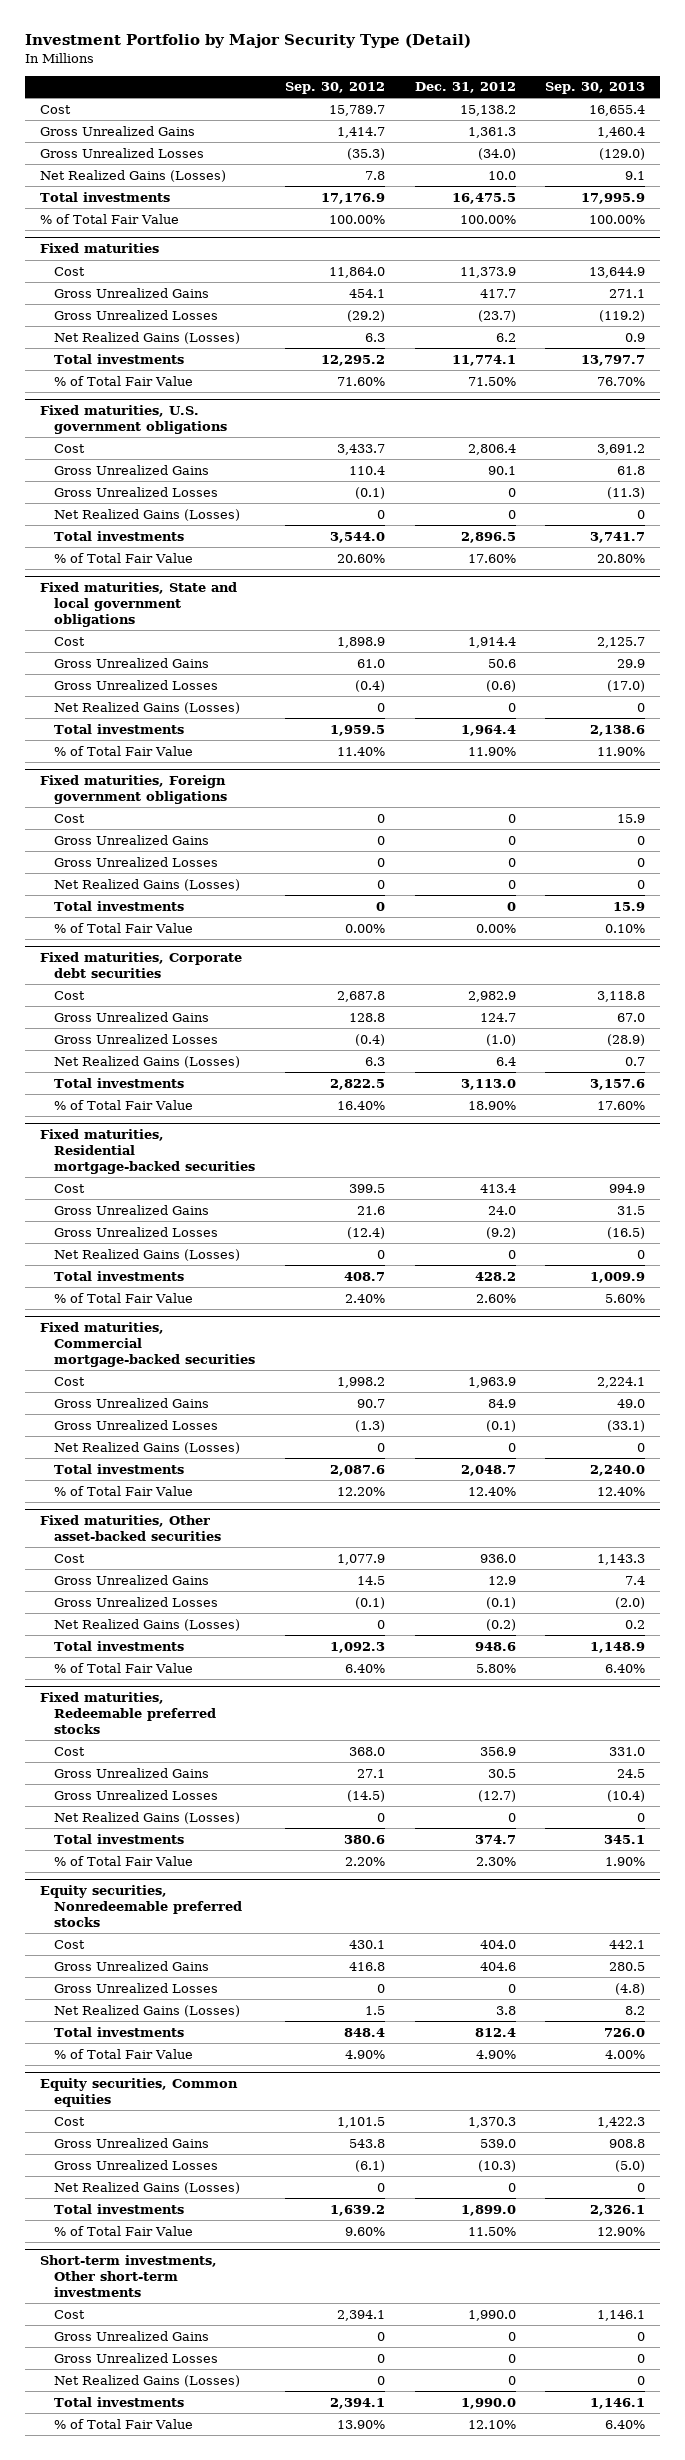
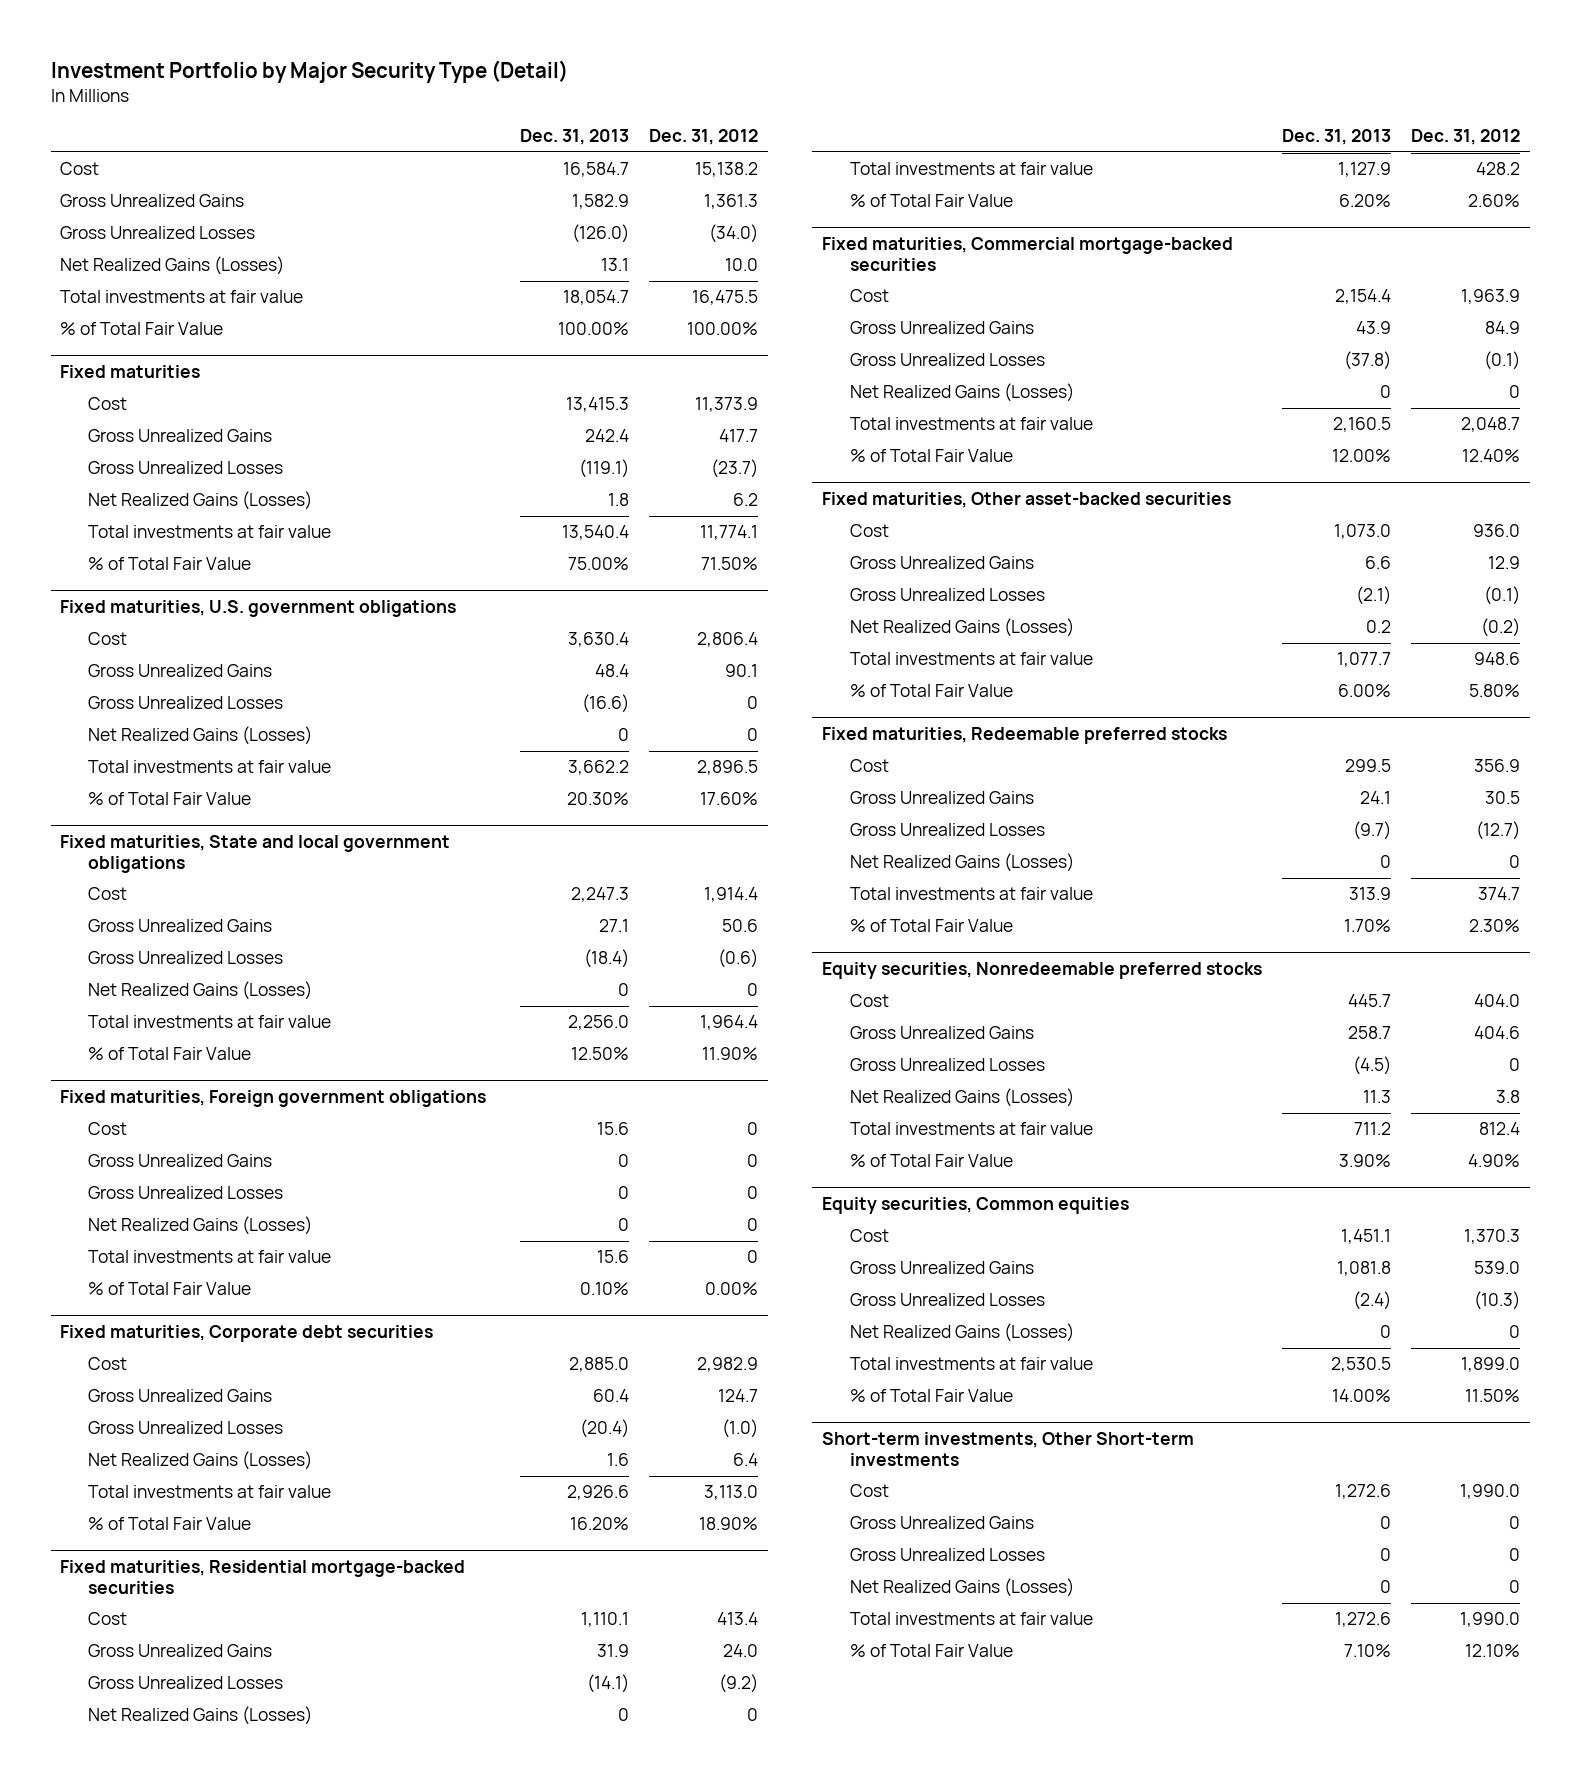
- | Sep. 30, 2012 | Dec. 31, 2012 | Sep. 30, 2013
+ | Dec. 31, 2013 | Dec. 31, 2012
- Total investments | 17,176.9 | 16,475.5 | 17,995.9
+ Total investments at fair value | 18,054.7 | 16,475.5
@ Fixed maturities
- Total investments | 12,295.2 | 11,774.1 | 13,797.7
+ Total investments at fair value | 13,540.4 | 11,774.1
@ Fixed maturities, U.S. government obligations
- Total investments | 3,544.0 | 2,896.5 | 3,741.7
+ Total investments at fair value | 3,662.2 | 2,896.5
@ Fixed maturities, State and local government obligations
- Total investments | 1,959.5 | 1,964.4 | 2,138.6
+ Total investments at fair value | 2,256.0 | 1,964.4
@ Fixed maturities, Foreign government obligations
- Total investments | 0 | 0 | 15.9
+ Total investments at fair value | 15.6 | 0
@ Fixed maturities, Corporate debt securities
- Total investments | 2,822.5 | 3,113.0 | 3,157.6
+ Total investments at fair value | 2,926.6 | 3,113.0
@ Fixed maturities, Residential mortgage-backed securities
- Total investments | 408.7 | 428.2 | 1,009.9
+ Total investments at fair value | 1,127.9 | 428.2
@ Fixed maturities, Commercial mortgage-backed securities
- Total investments | 2,087.6 | 2,048.7 | 2,240.0
+ Total investments at fair value | 2,160.5 | 2,048.7
@ Fixed maturities, Other asset-backed securities
- Total investments | 1,092.3 | 948.6 | 1,148.9
+ Total investments at fair value | 1,077.7 | 948.6
@ Fixed maturities, Redeemable preferred stocks
- Total investments | 380.6 | 374.7 | 345.1
+ Total investments at fair value | 313.9 | 374.7
@ Equity securities, Nonredeemable preferred stocks
- Total investments | 848.4 | 812.4 | 726.0
+ Total investments at fair value | 711.2 | 812.4
@ Equity securities, Common equities
- Total investments | 1,639.2 | 1,899.0 | 2,326.1
+ Total investments at fair value | 2,530.5 | 1,899.0
- Short-term investments, Other short-term investments
+ Short-term investments, Other Short-term investments
- Total investments | 2,394.1 | 1,990.0 | 1,146.1
+ Total investments at fair value | 1,272.6 | 1,990.0

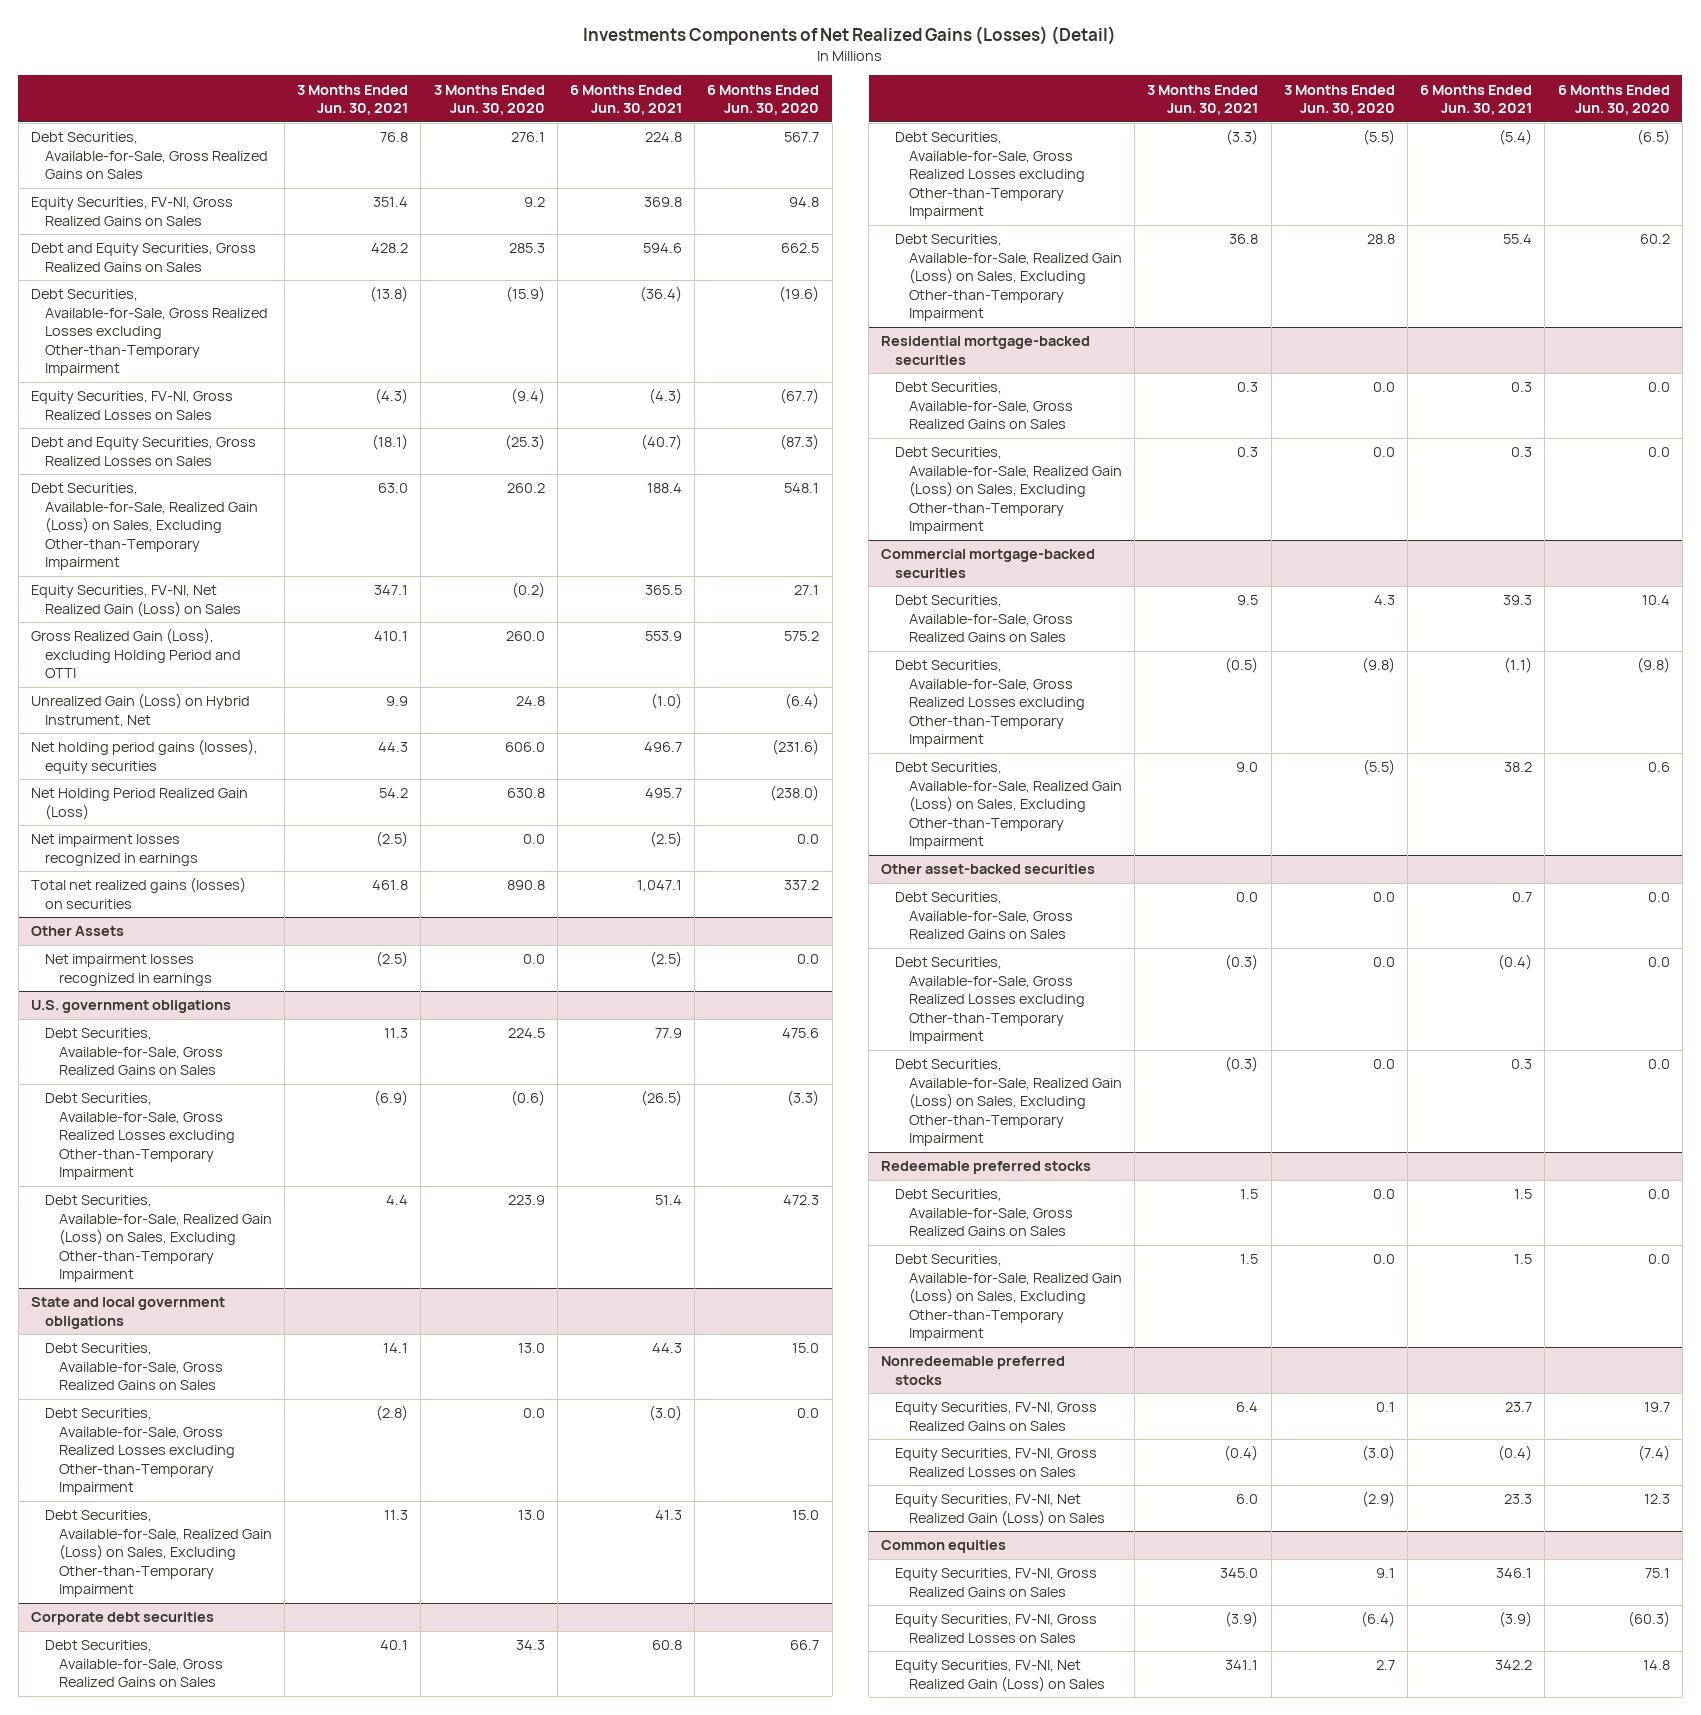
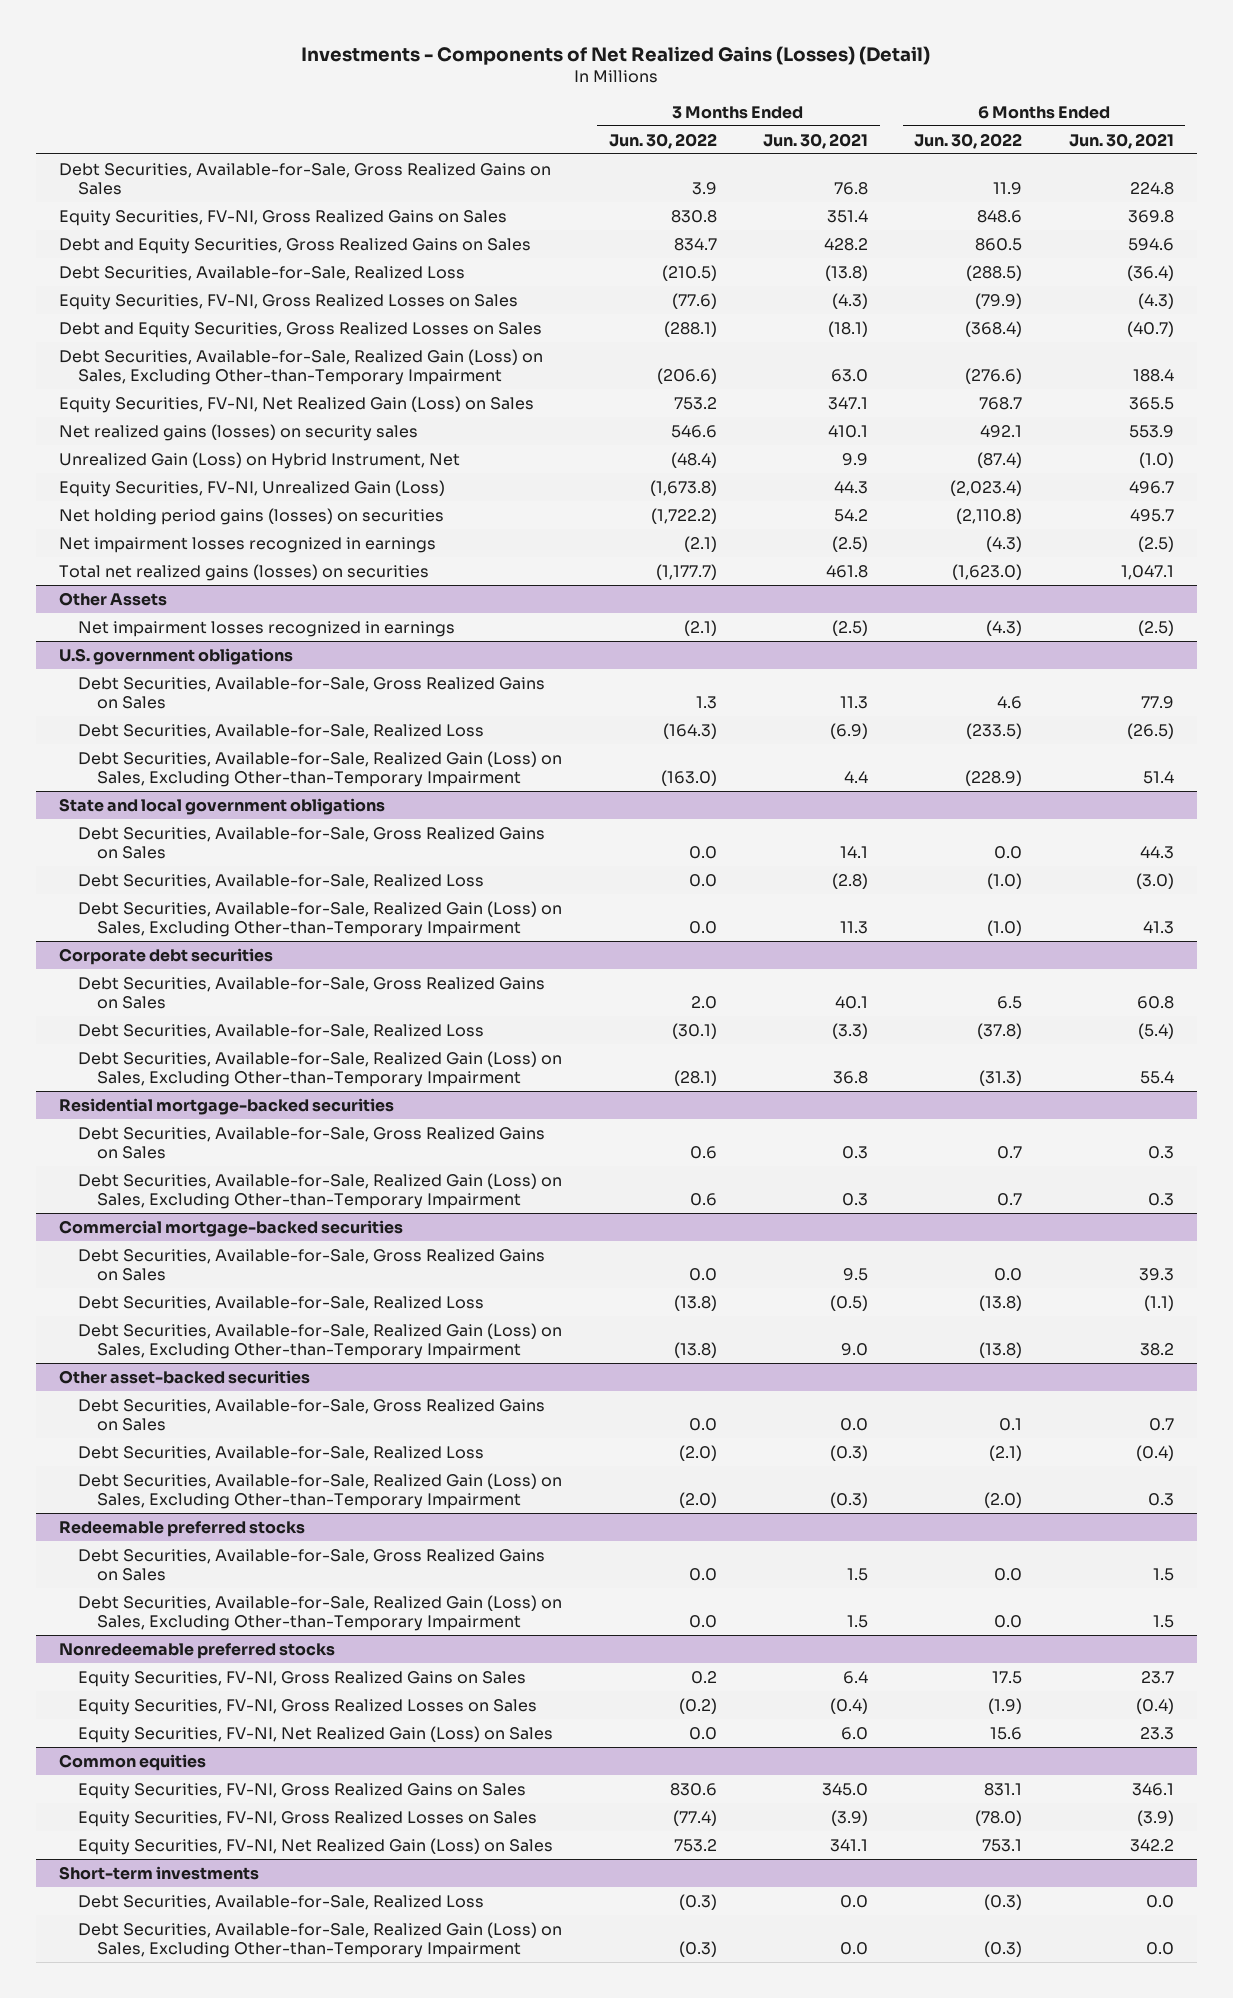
- Investments Components of Net Realized Gains (Losses) (Detail)
+ Investments - Components of Net Realized Gains (Losses) (Detail)
- | 3 Months Ended Jun. 30, 2021 | 3 Months Ended Jun. 30, 2020 | 6 Months Ended Jun. 30, 2021 | 6 Months Ended Jun. 30, 2020
+ | 3 Months Ended Jun. 30, 2022 | 3 Months Ended Jun. 30, 2021 | 6 Months Ended Jun. 30, 2022 | 6 Months Ended Jun. 30, 2021
- Debt Securities, Available-for-Sale, Gross Realized Losses excluding Other-than-Temporary Impairment | (13.8) | (15.9) | (36.4) | (19.6)
+ Debt Securities, Available-for-Sale, Realized Loss | (210.5) | (13.8) | (288.5) | (36.4)
- Gross Realized Gain (Loss), excluding Holding Period and OTTI | 410.1 | 260.0 | 553.9 | 575.2
+ Net realized gains (losses) on security sales | 546.6 | 410.1 | 492.1 | 553.9
- Net holding period gains (losses), equity securities | 44.3 | 606.0 | 496.7 | (231.6)
- Net Holding Period Realized Gain (Loss) | 54.2 | 630.8 | 495.7 | (238.0)
+ Equity Securities, FV-NI, Unrealized Gain (Loss) | (1,673.8) | 44.3 | (2,023.4) | 496.7
+ Net holding period gains (losses) on securities | (1,722.2) | 54.2 | (2,110.8) | 495.7
@ U.S. government obligations
- Debt Securities, Available-for-Sale, Gross Realized Losses excluding Other-than-Temporary Impairment | (6.9) | (0.6) | (26.5) | (3.3)
+ Debt Securities, Available-for-Sale, Realized Loss | (164.3) | (6.9) | (233.5) | (26.5)
@ State and local government obligations
- Debt Securities, Available-for-Sale, Gross Realized Losses excluding Other-than-Temporary Impairment | (2.8) | 0.0 | (3.0) | 0.0
+ Debt Securities, Available-for-Sale, Realized Loss | 0.0 | (2.8) | (1.0) | (3.0)
@ Corporate debt securities
- Debt Securities, Available-for-Sale, Gross Realized Losses excluding Other-than-Temporary Impairment | (3.3) | (5.5) | (5.4) | (6.5)
+ Debt Securities, Available-for-Sale, Realized Loss | (30.1) | (3.3) | (37.8) | (5.4)
@ Commercial mortgage-backed securities
- Debt Securities, Available-for-Sale, Gross Realized Losses excluding Other-than-Temporary Impairment | (0.5) | (9.8) | (1.1) | (9.8)
+ Debt Securities, Available-for-Sale, Realized Loss | (13.8) | (0.5) | (13.8) | (1.1)
@ Other asset-backed securities
- Debt Securities, Available-for-Sale, Gross Realized Losses excluding Other-than-Temporary Impairment | (0.3) | 0.0 | (0.4) | 0.0
+ Debt Securities, Available-for-Sale, Realized Loss | (2.0) | (0.3) | (2.1) | (0.4)
+ Short-term investments
+ Debt Securities, Available-for-Sale, Realized Loss | (0.3) | 0.0 | (0.3) | 0.0
+ Debt Securities, Available-for-Sale, Realized Gain (Loss) on Sales, Excluding Other-than-Temporary Impairment | (0.3) | 0.0 | (0.3) | 0.0

